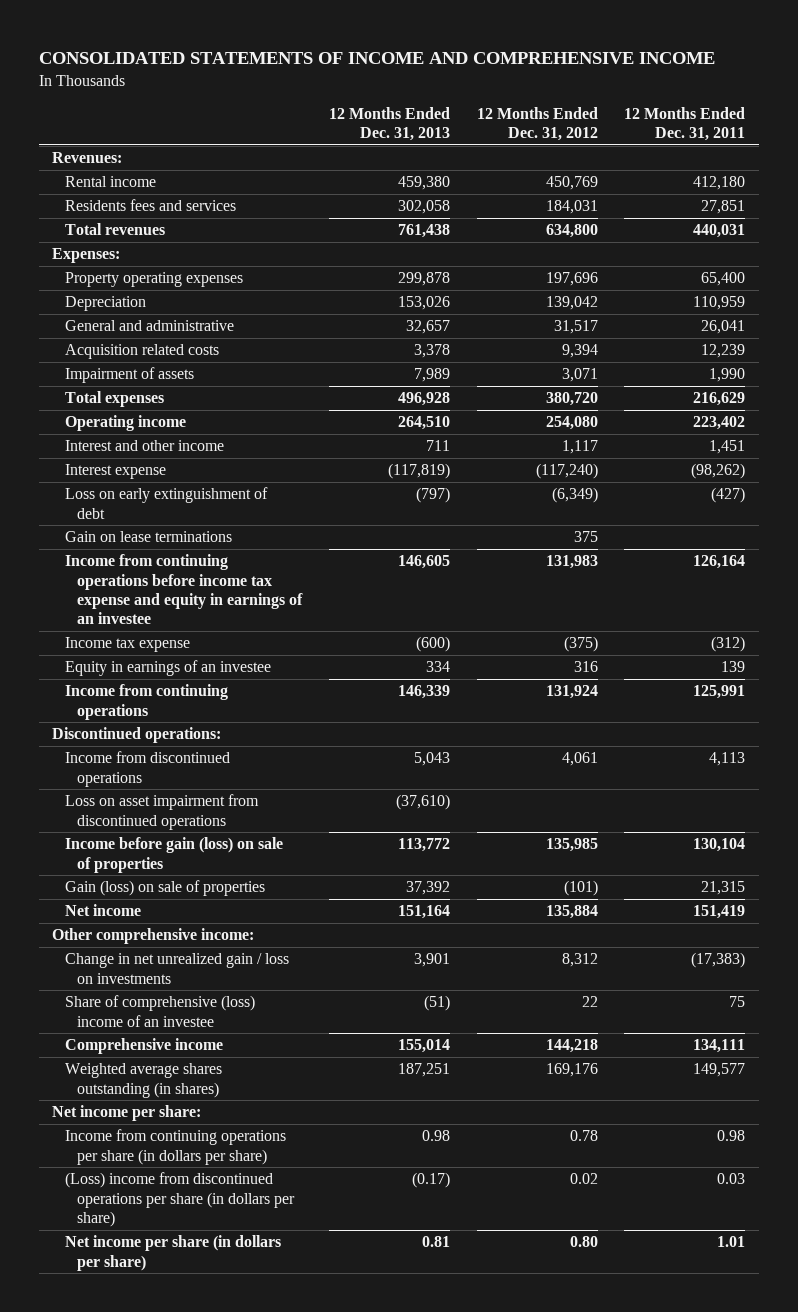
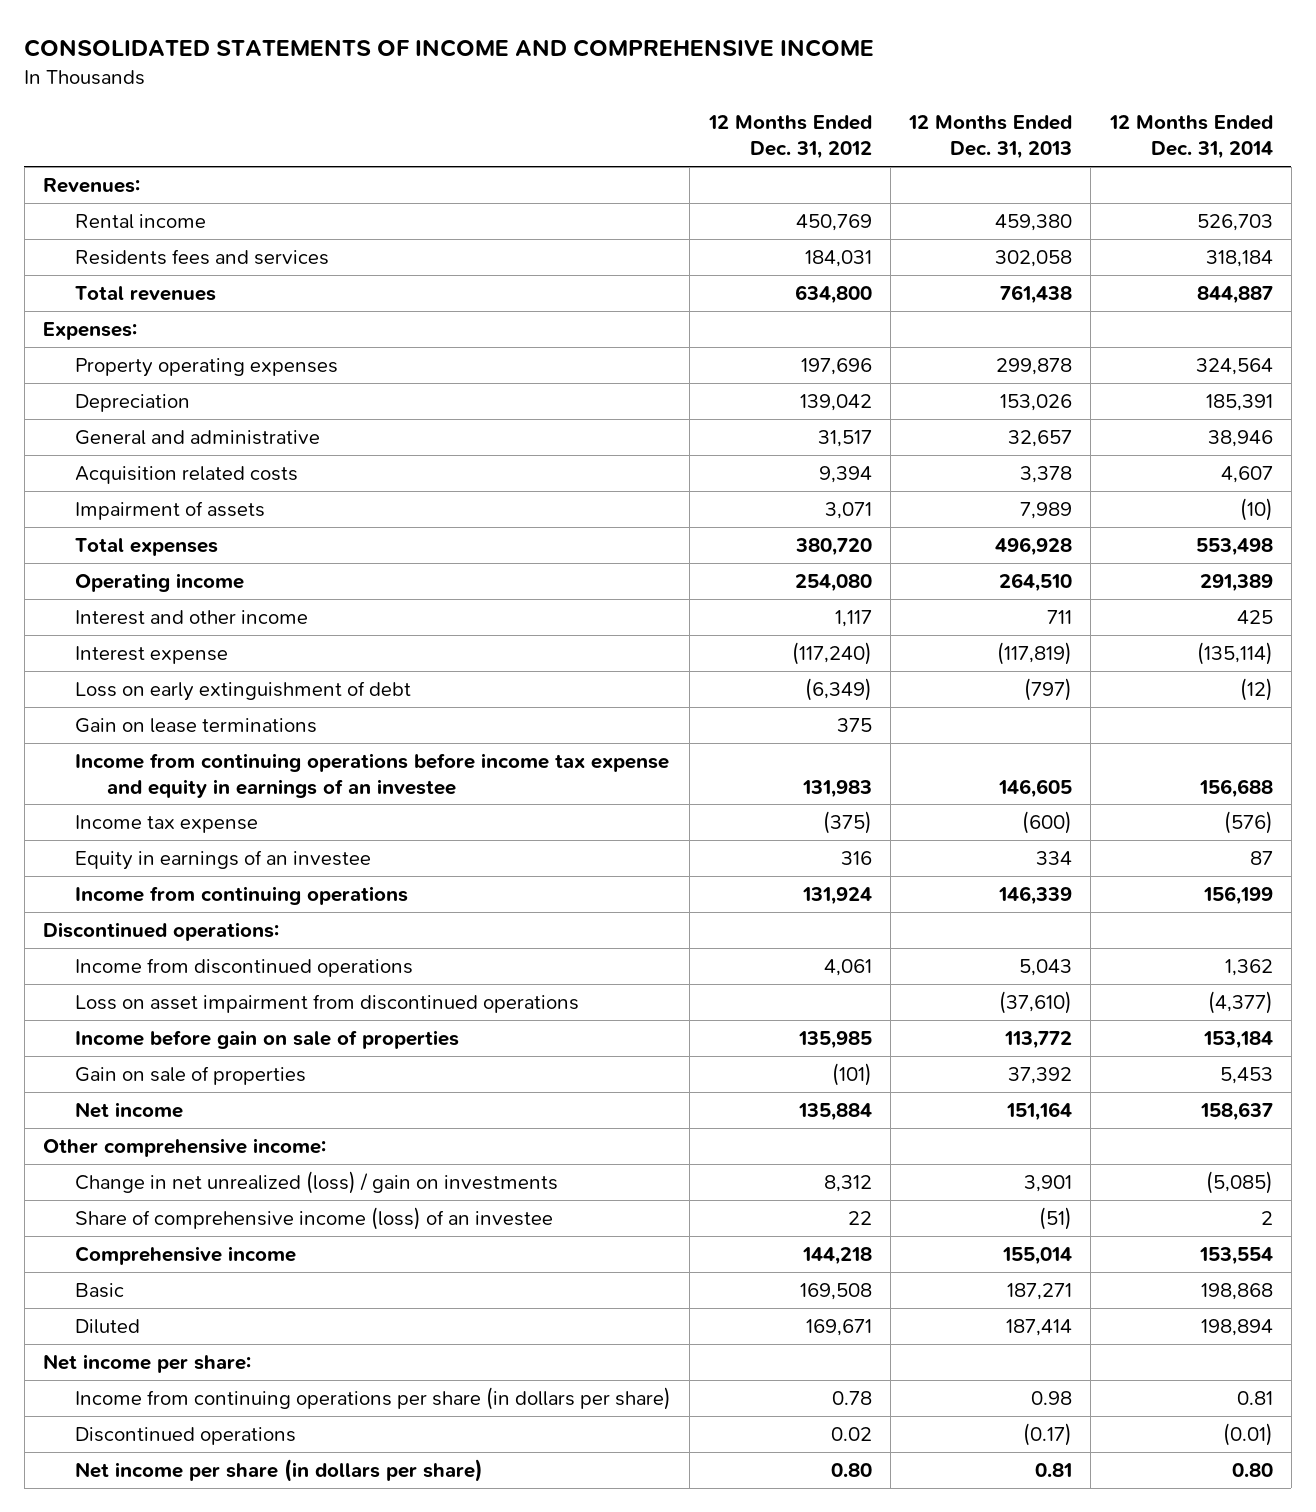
- | 12 Months Ended Dec. 31, 2013 | 12 Months Ended Dec. 31, 2012 | 12 Months Ended Dec. 31, 2011
+ | 12 Months Ended Dec. 31, 2012 | 12 Months Ended Dec. 31, 2013 | 12 Months Ended Dec. 31, 2014
- Income before gain (loss) on sale of properties | 113,772 | 135,985 | 130,104
- Gain (loss) on sale of properties | 37,392 | (101) | 21,315
+ Income before gain on sale of properties | 135,985 | 113,772 | 153,184
+ Gain on sale of properties | (101) | 37,392 | 5,453
- Change in net unrealized gain / loss on investments | 3,901 | 8,312 | (17,383)
- Share of comprehensive (loss) income of an investee | (51) | 22 | 75
+ Change in net unrealized (loss) / gain on investments | 8,312 | 3,901 | (5,085)
+ Share of comprehensive income (loss) of an investee | 22 | (51) | 2
- Weighted average shares outstanding (in shares) | 187,251 | 169,176 | 149,577
+ Basic | 169,508 | 187,271 | 198,868
+ Diluted | 169,671 | 187,414 | 198,894
- (Loss) income from discontinued operations per share (in dollars per share) | (0.17) | 0.02 | 0.03
+ Discontinued operations | 0.02 | (0.17) | (0.01)

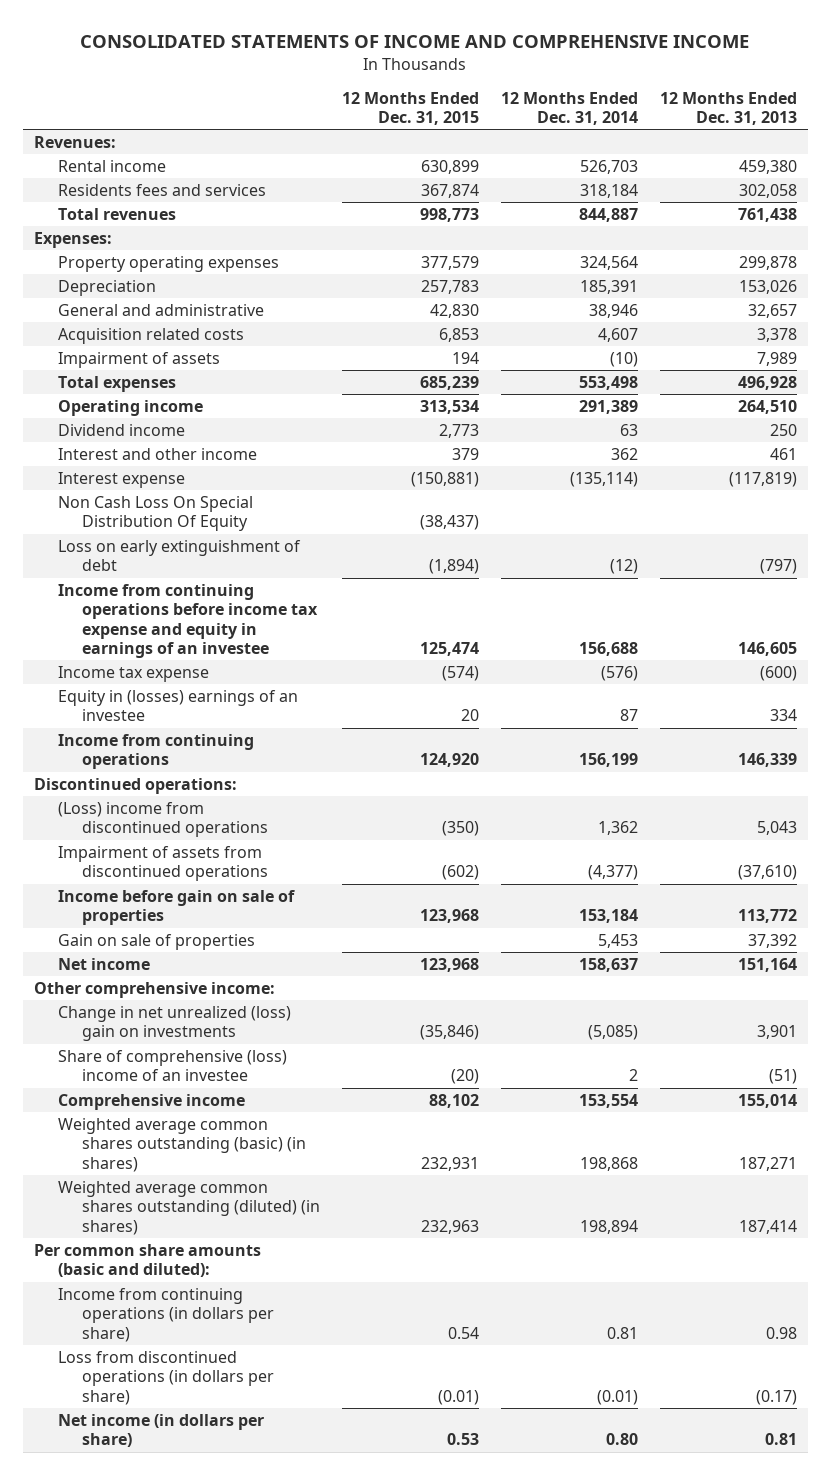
- | 12 Months Ended Dec. 31, 2012 | 12 Months Ended Dec. 31, 2013 | 12 Months Ended Dec. 31, 2014
+ | 12 Months Ended Dec. 31, 2015 | 12 Months Ended Dec. 31, 2014 | 12 Months Ended Dec. 31, 2013
- Interest and other income | 1,117 | 711 | 425
+ Dividend income | 2,773 | 63 | 250
+ Interest and other income | 379 | 362 | 461
+ Non Cash Loss On Special Distribution Of Equity | (38,437) | |
- Gain on lease terminations | 375 | |
- Equity in earnings of an investee | 316 | 334 | 87
+ Equity in (losses) earnings of an investee | 20 | 87 | 334
- Income from discontinued operations | 4,061 | 5,043 | 1,362
- Loss on asset impairment from discontinued operations | | (37,610) | (4,377)
+ (Loss) income from discontinued operations | (350) | 1,362 | 5,043
+ Impairment of assets from discontinued operations | (602) | (4,377) | (37,610)
- Change in net unrealized (loss) / gain on investments | 8,312 | 3,901 | (5,085)
- Share of comprehensive income (loss) of an investee | 22 | (51) | 2
+ Change in net unrealized (loss) gain on investments | (35,846) | (5,085) | 3,901
+ Share of comprehensive (loss) income of an investee | (20) | 2 | (51)
- Basic | 169,508 | 187,271 | 198,868
- Diluted | 169,671 | 187,414 | 198,894
- Net income per share:
- Income from continuing operations per share (in dollars per share) | 0.78 | 0.98 | 0.81
- Discontinued operations | 0.02 | (0.17) | (0.01)
- Net income per share (in dollars per share) | 0.80 | 0.81 | 0.80
+ Weighted average common shares outstanding (basic) (in shares) | 232,931 | 198,868 | 187,271
+ Weighted average common shares outstanding (diluted) (in shares) | 232,963 | 198,894 | 187,414
+ Per common share amounts (basic and diluted):
+ Income from continuing operations (in dollars per share) | 0.54 | 0.81 | 0.98
+ Loss from discontinued operations (in dollars per share) | (0.01) | (0.01) | (0.17)
+ Net income (in dollars per share) | 0.53 | 0.80 | 0.81

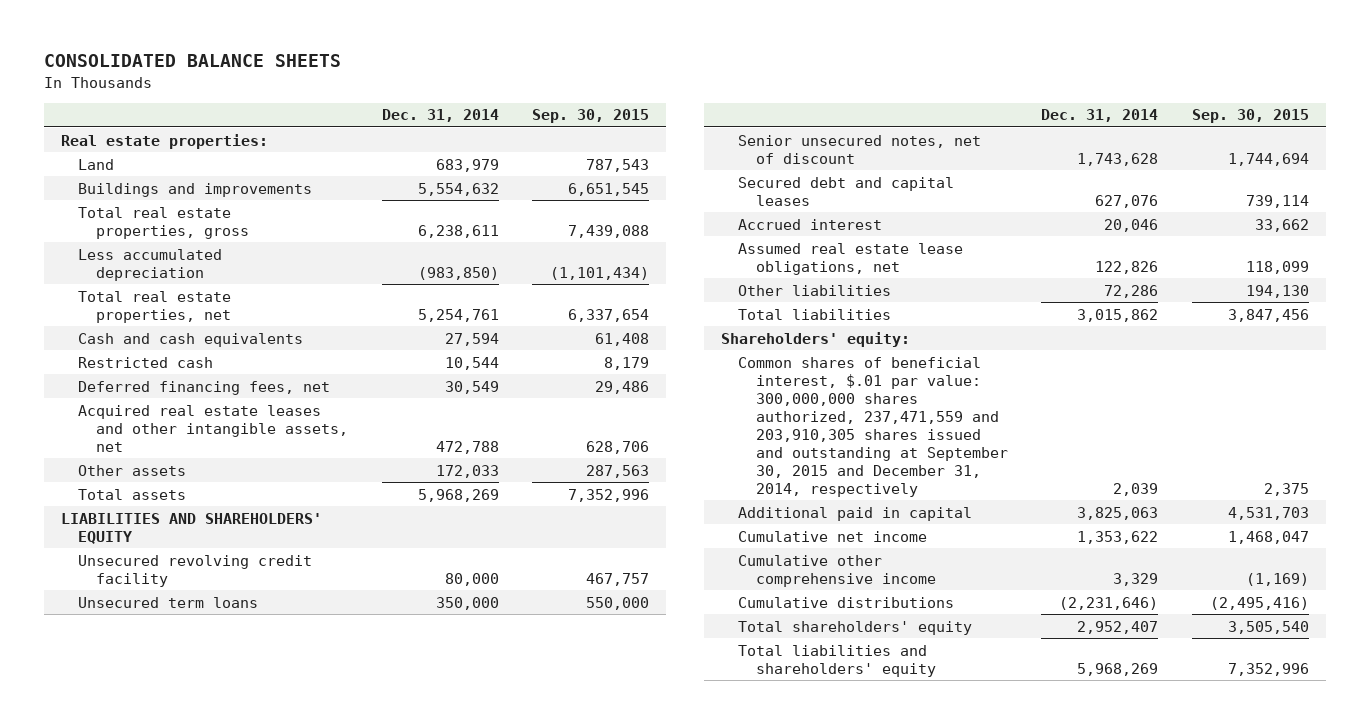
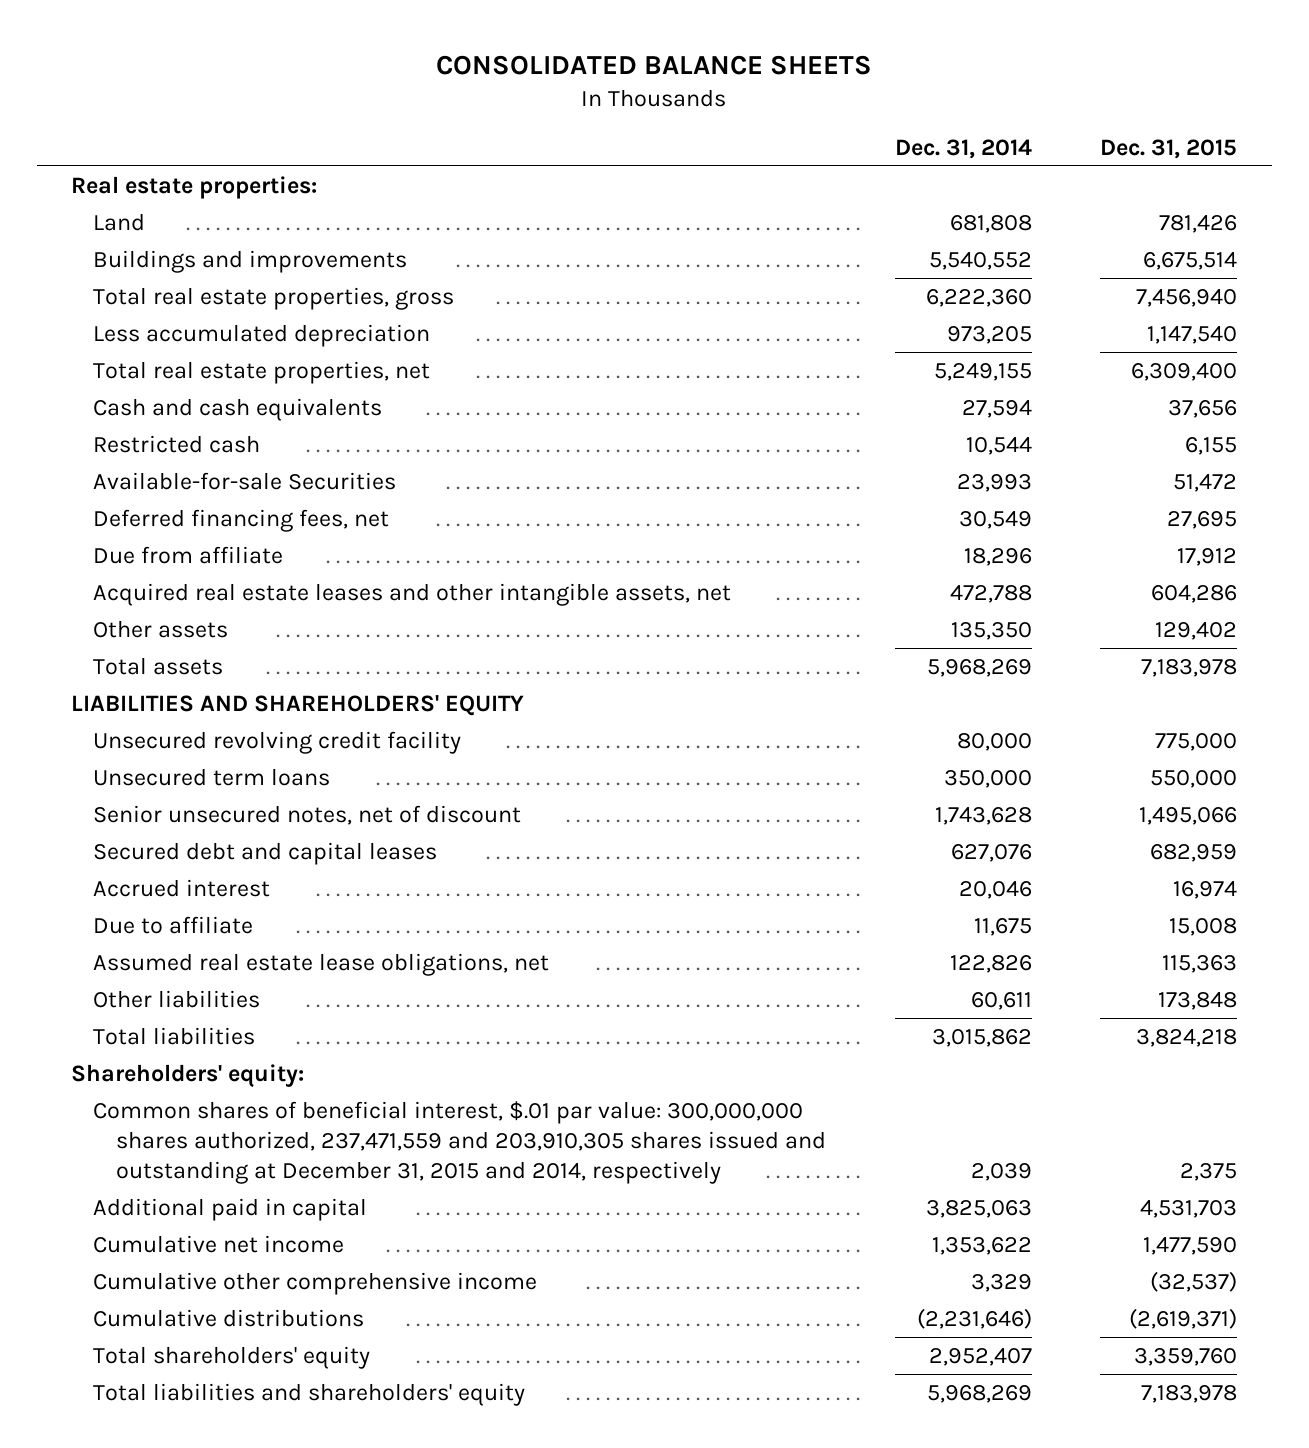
- | Dec. 31, 2014 | Sep. 30, 2015
+ | Dec. 31, 2014 | Dec. 31, 2015
- Land | 683,979 | 787,543
- Buildings and improvements | 5,554,632 | 6,651,545
- Total real estate properties, gross | 6,238,611 | 7,439,088
- Less accumulated depreciation | (983,850) | (1,101,434)
- Total real estate properties, net | 5,254,761 | 6,337,654
+ Land | 681,808 | 781,426
+ Buildings and improvements | 5,540,552 | 6,675,514
+ Total real estate properties, gross | 6,222,360 | 7,456,940
+ Less accumulated depreciation | 973,205 | 1,147,540
+ Total real estate properties, net | 5,249,155 | 6,309,400
+ Available-for-sale Securities | 23,993 | 51,472
+ Due from affiliate | 18,296 | 17,912
- Other assets | 172,033 | 287,563
+ Other assets | 135,350 | 129,402
+ Due to affiliate | 11,675 | 15,008
- Other liabilities | 72,286 | 194,130
+ Other liabilities | 60,611 | 173,848
- Common shares of beneficial interest, $.01 par value: 300,000,000 shares authorized, 237,471,559 and 203,910,305 shares issued and outstanding at September 30, 2015 and December 31, 2014, respectively | 2,039 | 2,375
+ Common shares of beneficial interest, $.01 par value: 300,000,000 shares authorized, 237,471,559 and 203,910,305 shares issued and outstanding at December 31, 2015 and 2014, respectively | 2,039 | 2,375

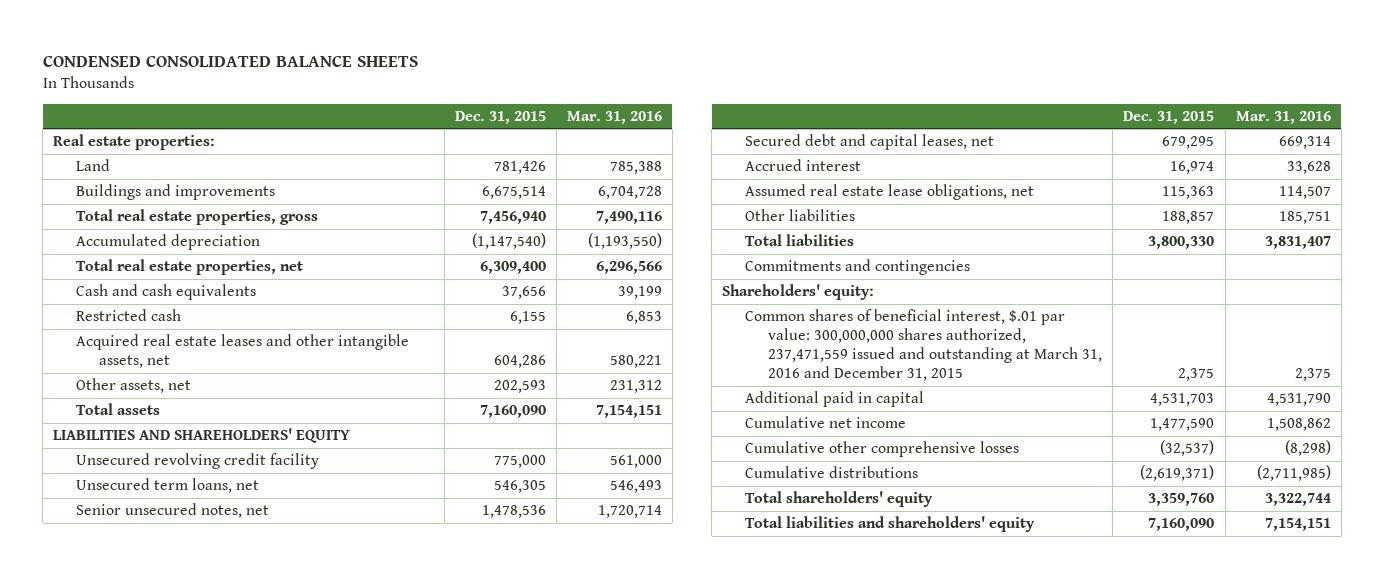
- CONSOLIDATED BALANCE SHEETS
+ CONDENSED CONSOLIDATED BALANCE SHEETS
- | Dec. 31, 2014 | Dec. 31, 2015
+ | Dec. 31, 2015 | Mar. 31, 2016
- Less accumulated depreciation | 973,205 | 1,147,540
+ Accumulated depreciation | (1,147,540) | (1,193,550)
- Available-for-sale Securities | 23,993 | 51,472
- Deferred financing fees, net | 30,549 | 27,695
- Due from affiliate | 18,296 | 17,912
- Other assets | 135,350 | 129,402
- Total assets | 5,968,269 | 7,183,978
+ Other assets, net | 202,593 | 231,312
+ Total assets | 7,160,090 | 7,154,151
- Unsecured term loans | 350,000 | 550,000
- Senior unsecured notes, net of discount | 1,743,628 | 1,495,066
- Secured debt and capital leases | 627,076 | 682,959
+ Unsecured term loans, net | 546,305 | 546,493
+ Senior unsecured notes, net | 1,478,536 | 1,720,714
+ Secured debt and capital leases, net | 679,295 | 669,314
- Due to affiliate | 11,675 | 15,008
- Other liabilities | 60,611 | 173,848
- Total liabilities | 3,015,862 | 3,824,218
+ Other liabilities | 188,857 | 185,751
+ Total liabilities | 3,800,330 | 3,831,407
+ Commitments and contingencies
- Common shares of beneficial interest, $.01 par value: 300,000,000 shares authorized, 237,471,559 and 203,910,305 shares issued and outstanding at December 31, 2015 and 2014, respectively | 2,039 | 2,375
+ Common shares of beneficial interest, $.01 par value: 300,000,000 shares authorized, 237,471,559 issued and outstanding at March 31, 2016 and December 31, 2015 | 2,375 | 2,375
- Cumulative other comprehensive income | 3,329 | (32,537)
+ Cumulative other comprehensive losses | (32,537) | (8,298)
- Total liabilities and shareholders' equity | 5,968,269 | 7,183,978
+ Total liabilities and shareholders' equity | 7,160,090 | 7,154,151

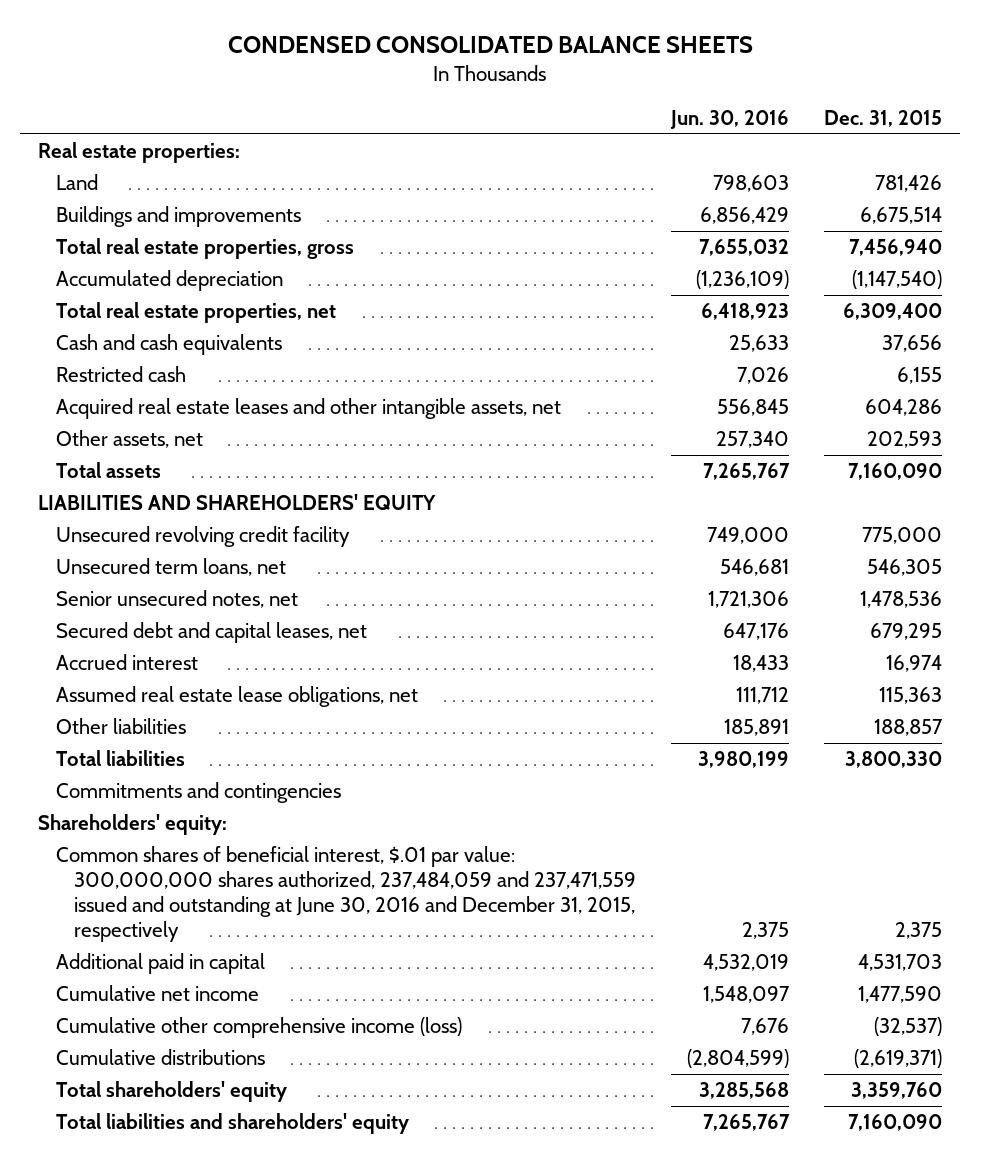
- | Dec. 31, 2015 | Mar. 31, 2016
+ | Jun. 30, 2016 | Dec. 31, 2015
- Common shares of beneficial interest, $.01 par value: 300,000,000 shares authorized, 237,471,559 issued and outstanding at March 31, 2016 and December 31, 2015 | 2,375 | 2,375
+ Common shares of beneficial interest, $.01 par value: 300,000,000 shares authorized, 237,484,059 and 237,471,559 issued and outstanding at June 30, 2016 and December 31, 2015, respectively | 2,375 | 2,375
- Cumulative other comprehensive losses | (32,537) | (8,298)
+ Cumulative other comprehensive income (loss) | 7,676 | (32,537)

